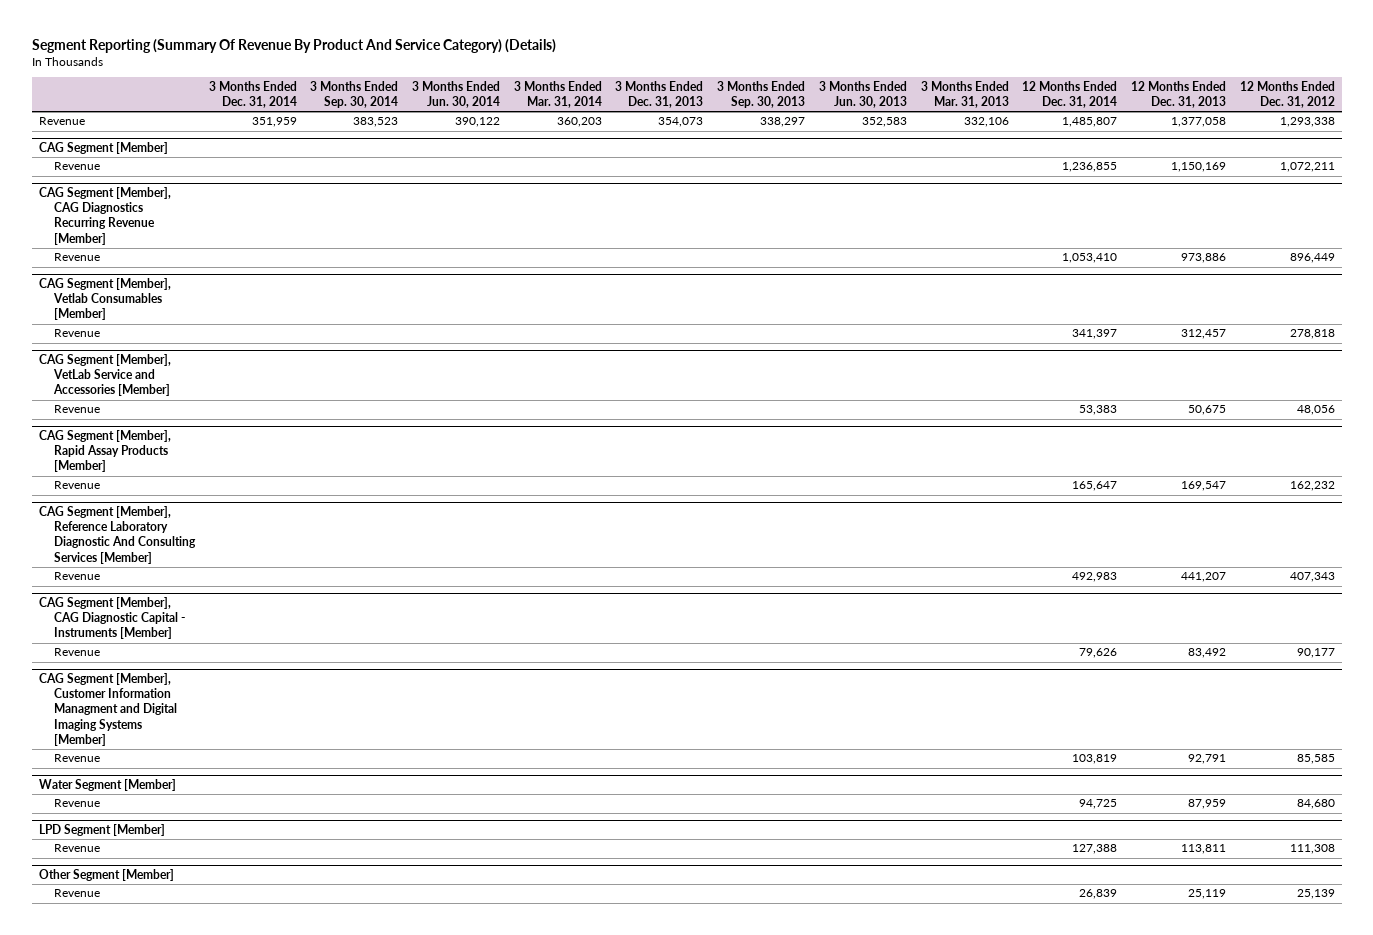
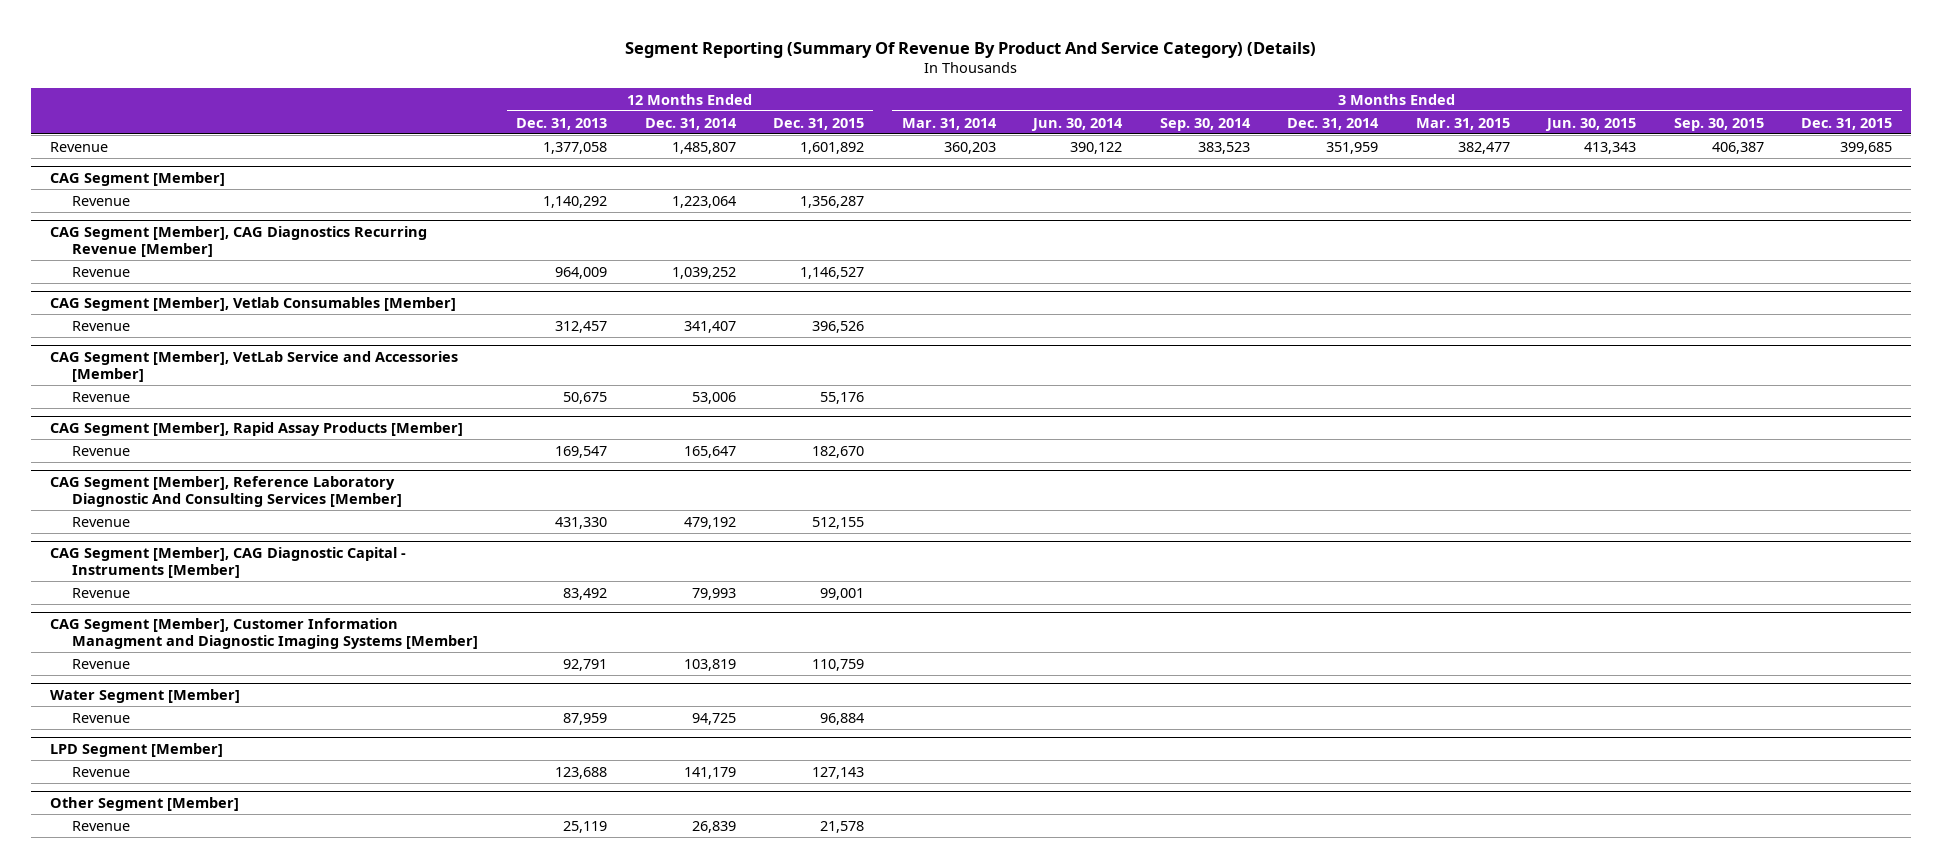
- | 3 Months Ended Dec. 31, 2014 | 3 Months Ended Sep. 30, 2014 | 3 Months Ended Jun. 30, 2014 | 3 Months Ended Mar. 31, 2014 | 3 Months Ended Dec. 31, 2013 | 3 Months Ended Sep. 30, 2013 | 3 Months Ended Jun. 30, 2013 | 3 Months Ended Mar. 31, 2013 | 12 Months Ended Dec. 31, 2014 | 12 Months Ended Dec. 31, 2013 | 12 Months Ended Dec. 31, 2012
+ | 12 Months Ended Dec. 31, 2013 | 12 Months Ended Dec. 31, 2014 | 12 Months Ended Dec. 31, 2015 | 3 Months Ended Mar. 31, 2014 | 3 Months Ended Jun. 30, 2014 | 3 Months Ended Sep. 30, 2014 | 3 Months Ended Dec. 31, 2014 | 3 Months Ended Mar. 31, 2015 | 3 Months Ended Jun. 30, 2015 | 3 Months Ended Sep. 30, 2015 | 3 Months Ended Dec. 31, 2015
@ CAG Segment [Member]
- Revenue | | | | | | | | | 1,236,855 | 1,150,169 | 1,072,211
+ Revenue | 1,140,292 | 1,223,064 | 1,356,287 | | | | | | | |
@ CAG Segment [Member], CAG Diagnostics Recurring Revenue [Member]
- Revenue | | | | | | | | | 1,053,410 | 973,886 | 896,449
+ Revenue | 964,009 | 1,039,252 | 1,146,527 | | | | | | | |
@ CAG Segment [Member], Vetlab Consumables [Member]
- Revenue | | | | | | | | | 341,397 | 312,457 | 278,818
+ Revenue | 312,457 | 341,407 | 396,526 | | | | | | | |
@ CAG Segment [Member], VetLab Service and Accessories [Member]
- Revenue | | | | | | | | | 53,383 | 50,675 | 48,056
+ Revenue | 50,675 | 53,006 | 55,176 | | | | | | | |
@ CAG Segment [Member], Reference Laboratory Diagnostic And Consulting Services [Member]
- Revenue | | | | | | | | | 492,983 | 441,207 | 407,343
+ Revenue | 431,330 | 479,192 | 512,155 | | | | | | | |
@ CAG Segment [Member], CAG Diagnostic Capital - Instruments [Member]
- Revenue | | | | | | | | | 79,626 | 83,492 | 90,177
- CAG Segment [Member], Customer Information Managment and Digital Imaging Systems [Member]
@ CAG Segment [Member], CAG Diagnostic Capital - Instruments [Member]
+ Revenue | 83,492 | 79,993 | 99,001 | | | | | | | |
+ CAG Segment [Member], Customer Information Managment and Diagnostic Imaging Systems [Member]
@ LPD Segment [Member]
- Revenue | | | | | | | | | 127,388 | 113,811 | 111,308
+ Revenue | 123,688 | 141,179 | 127,143 | | | | | | | |

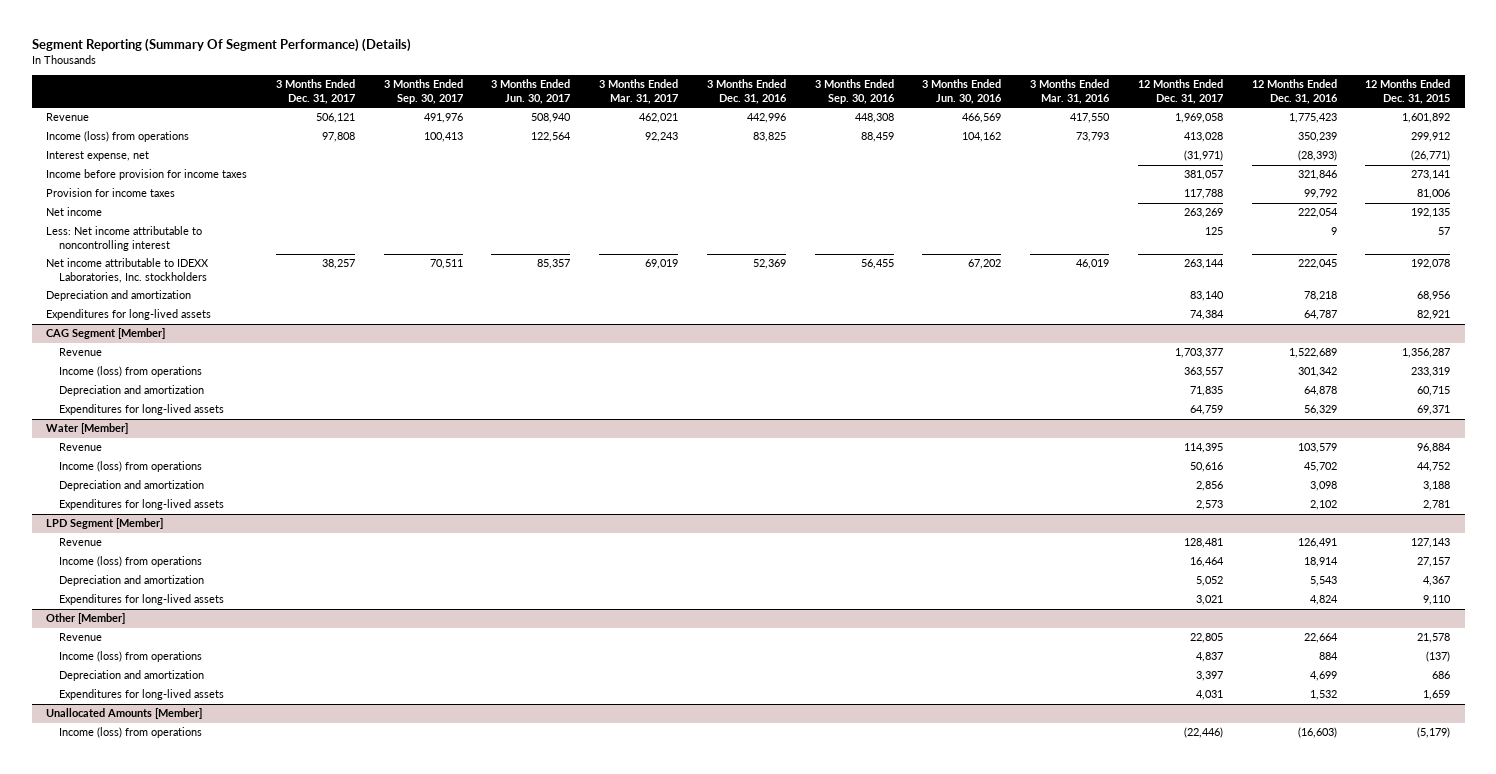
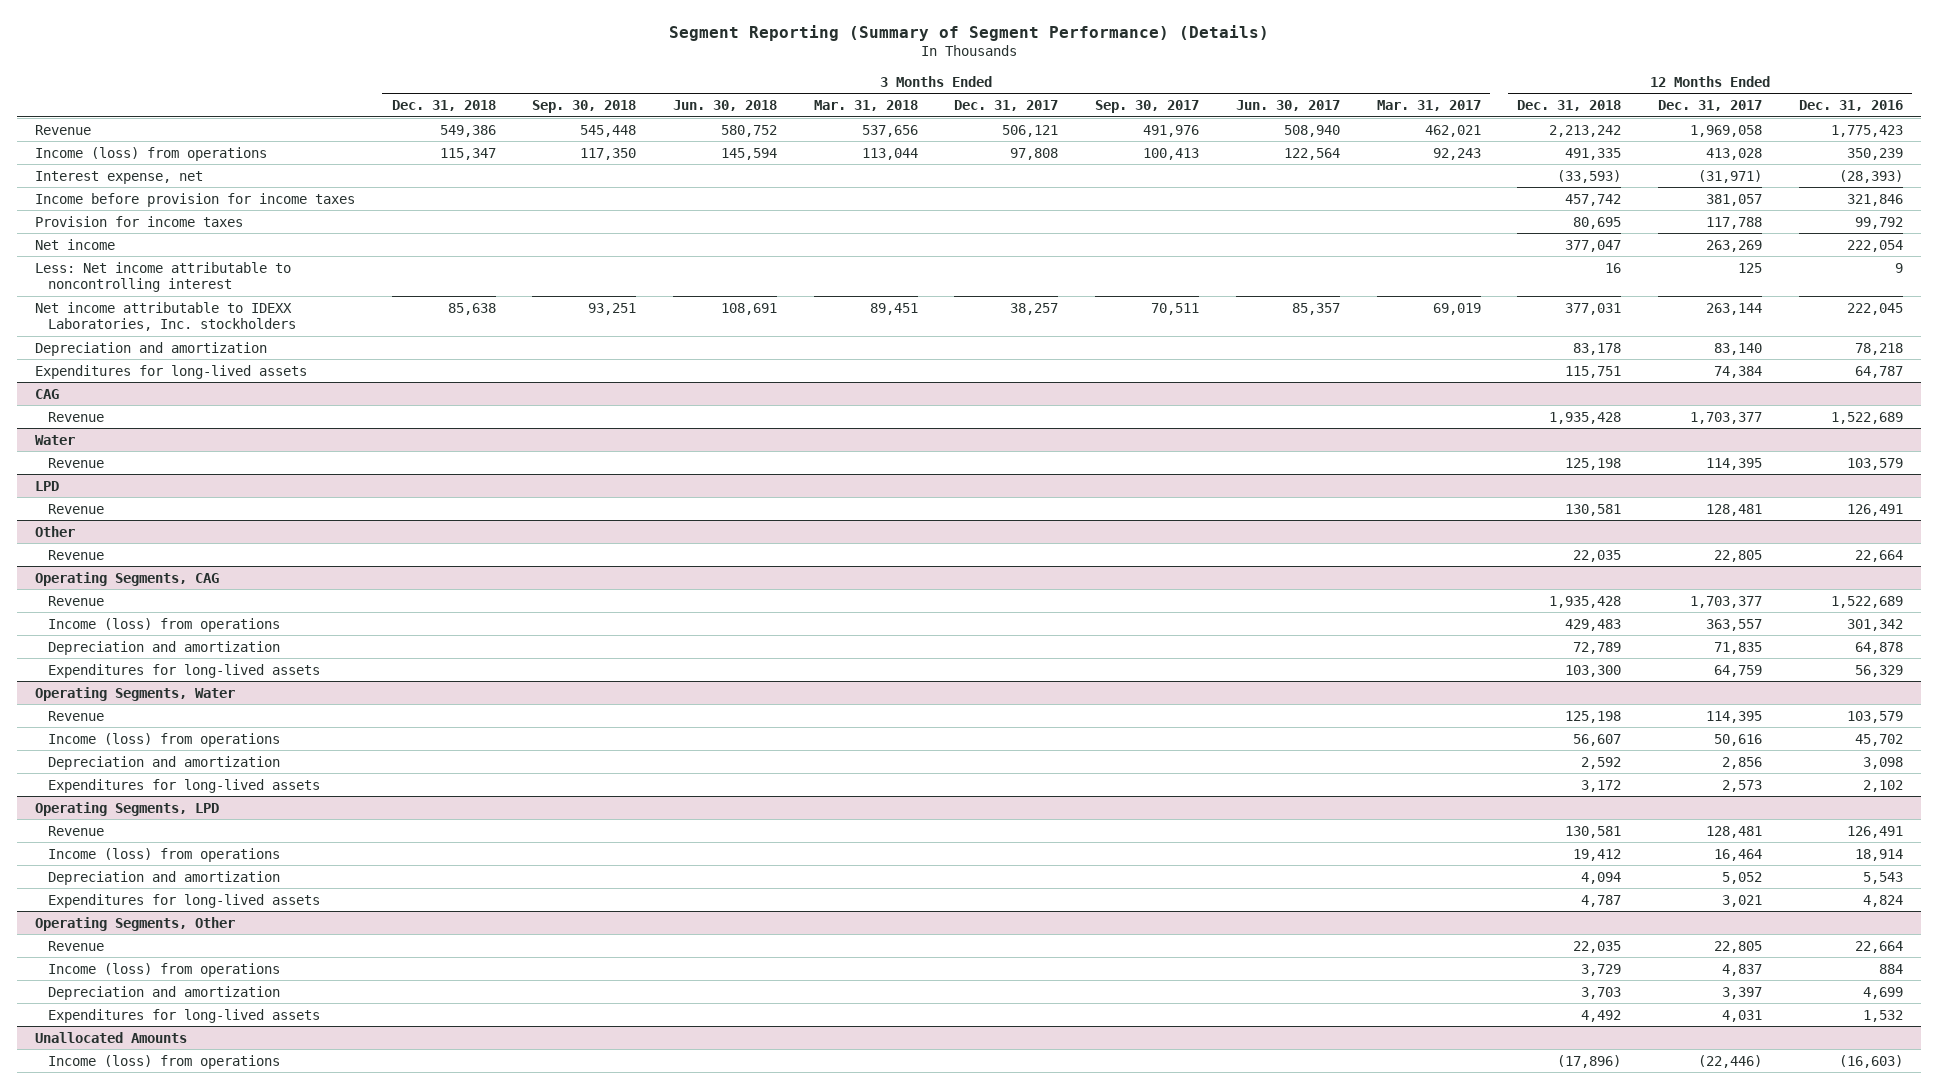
- Segment Reporting (Summary Of Segment Performance) (Details)
+ Segment Reporting (Summary of Segment Performance) (Details)
- | 3 Months Ended Dec. 31, 2017 | 3 Months Ended Sep. 30, 2017 | 3 Months Ended Jun. 30, 2017 | 3 Months Ended Mar. 31, 2017 | 3 Months Ended Dec. 31, 2016 | 3 Months Ended Sep. 30, 2016 | 3 Months Ended Jun. 30, 2016 | 3 Months Ended Mar. 31, 2016 | 12 Months Ended Dec. 31, 2017 | 12 Months Ended Dec. 31, 2016 | 12 Months Ended Dec. 31, 2015
+ | 3 Months Ended Dec. 31, 2018 | 3 Months Ended Sep. 30, 2018 | 3 Months Ended Jun. 30, 2018 | 3 Months Ended Mar. 31, 2018 | 3 Months Ended Dec. 31, 2017 | 3 Months Ended Sep. 30, 2017 | 3 Months Ended Jun. 30, 2017 | 3 Months Ended Mar. 31, 2017 | 12 Months Ended Dec. 31, 2018 | 12 Months Ended Dec. 31, 2017 | 12 Months Ended Dec. 31, 2016
- CAG Segment [Member]
+ CAG
+ Water
+ Revenue | | | | | | | | | 125,198 | 114,395 | 103,579
+ LPD
+ Revenue | | | | | | | | | 130,581 | 128,481 | 126,491
+ Other
+ Revenue | | | | | | | | | 22,035 | 22,805 | 22,664
+ Operating Segments, CAG
+ Revenue | | | | | | | | | 1,935,428 | 1,703,377 | 1,522,689
- Water [Member]
+ Operating Segments, Water
- LPD Segment [Member]
+ Operating Segments, LPD
- Other [Member]
+ Operating Segments, Other
- Unallocated Amounts [Member]
+ Unallocated Amounts

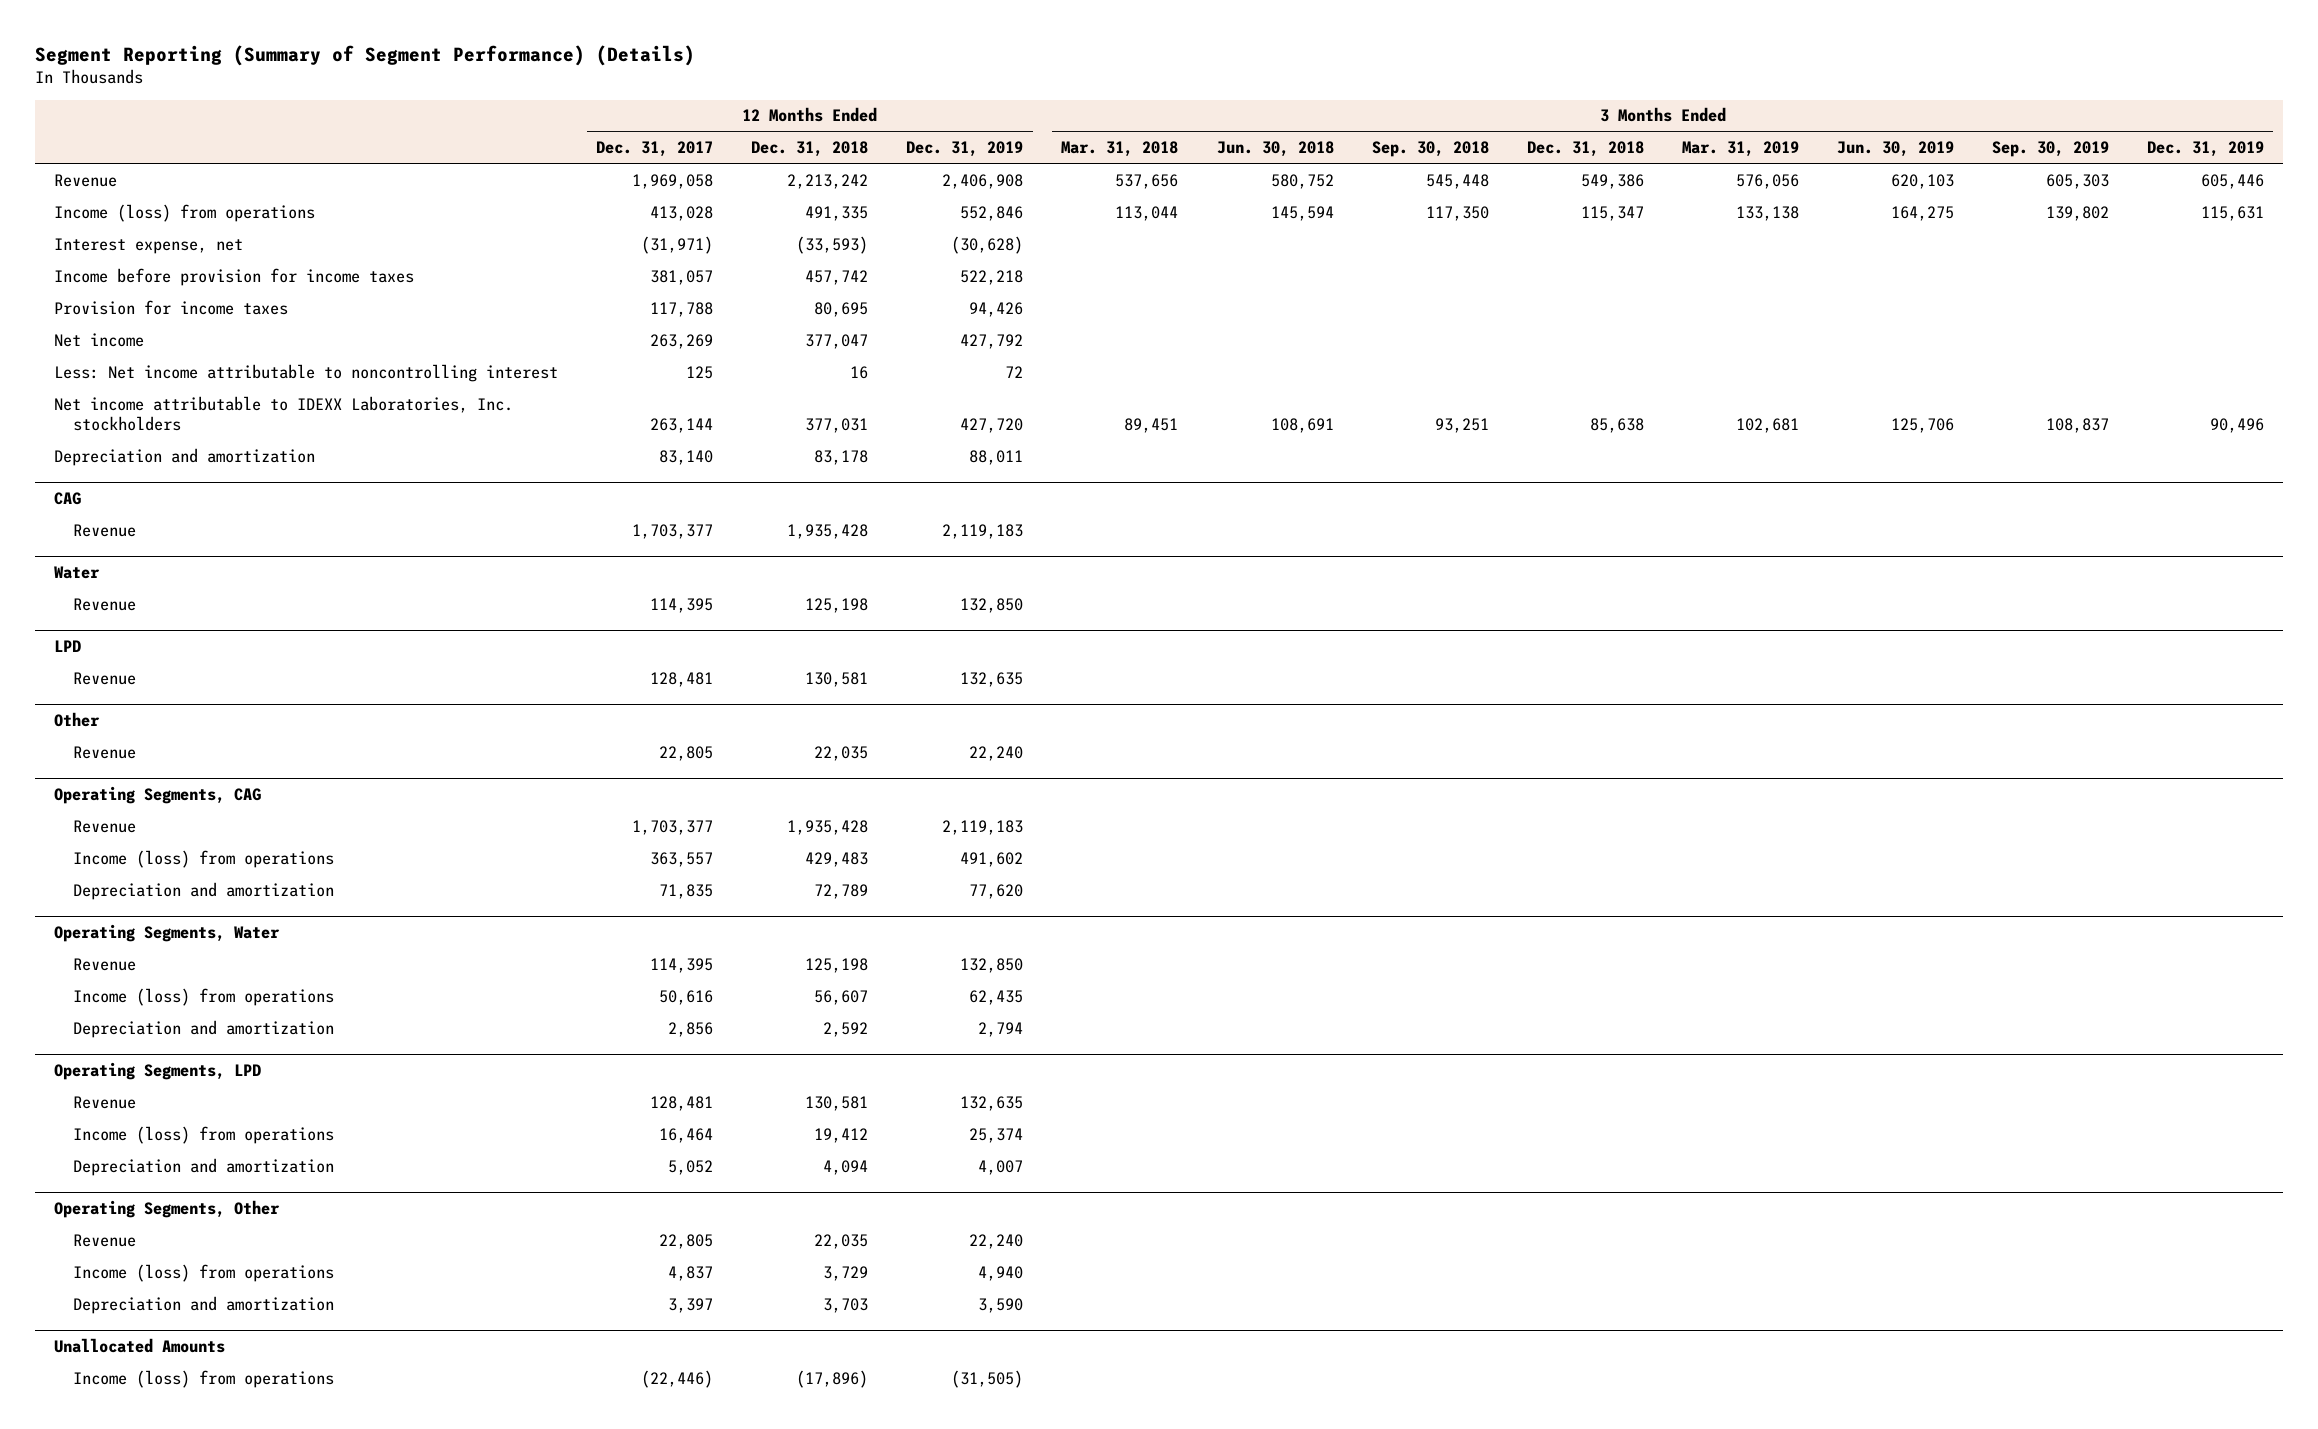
- | 3 Months Ended Dec. 31, 2018 | 3 Months Ended Sep. 30, 2018 | 3 Months Ended Jun. 30, 2018 | 3 Months Ended Mar. 31, 2018 | 3 Months Ended Dec. 31, 2017 | 3 Months Ended Sep. 30, 2017 | 3 Months Ended Jun. 30, 2017 | 3 Months Ended Mar. 31, 2017 | 12 Months Ended Dec. 31, 2018 | 12 Months Ended Dec. 31, 2017 | 12 Months Ended Dec. 31, 2016
+ | 12 Months Ended Dec. 31, 2017 | 12 Months Ended Dec. 31, 2018 | 12 Months Ended Dec. 31, 2019 | 3 Months Ended Mar. 31, 2018 | 3 Months Ended Jun. 30, 2018 | 3 Months Ended Sep. 30, 2018 | 3 Months Ended Dec. 31, 2018 | 3 Months Ended Mar. 31, 2019 | 3 Months Ended Jun. 30, 2019 | 3 Months Ended Sep. 30, 2019 | 3 Months Ended Dec. 31, 2019
- Expenditures for long-lived assets | | | | | | | | | 115,751 | 74,384 | 64,787
@ Operating Segments, CAG
- Expenditures for long-lived assets | | | | | | | | | 103,300 | 64,759 | 56,329
@ Operating Segments, Water
- Expenditures for long-lived assets | | | | | | | | | 3,172 | 2,573 | 2,102
@ Operating Segments, LPD
- Expenditures for long-lived assets | | | | | | | | | 4,787 | 3,021 | 4,824
@ Operating Segments, Other
- Expenditures for long-lived assets | | | | | | | | | 4,492 | 4,031 | 1,532

